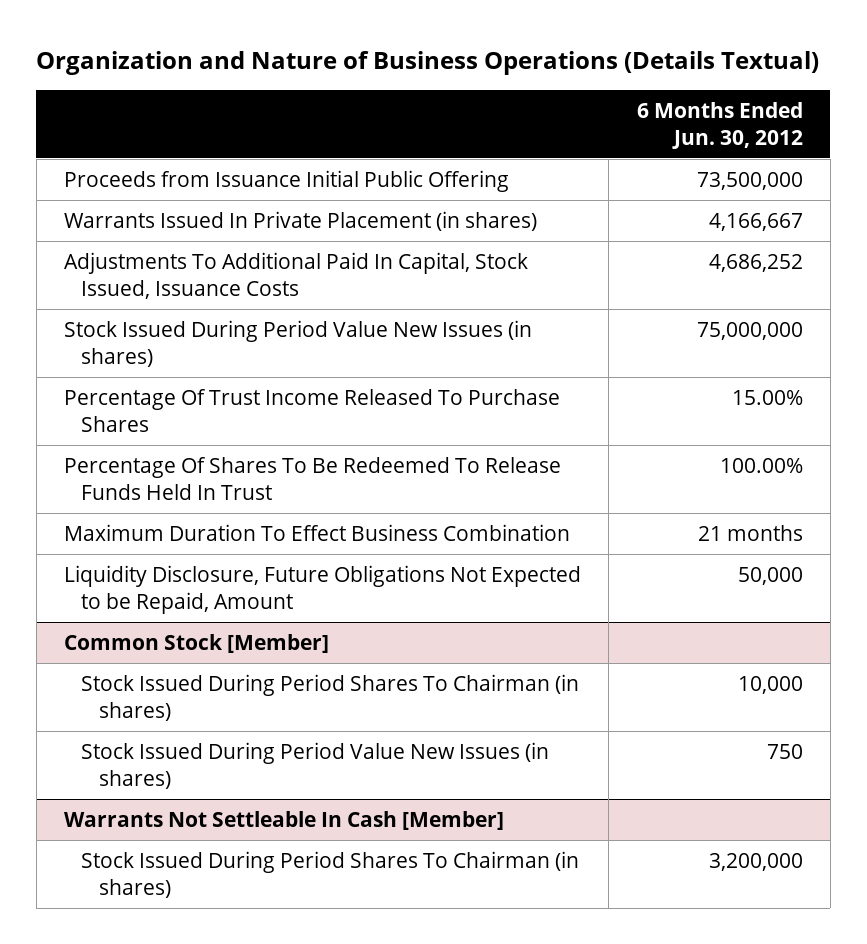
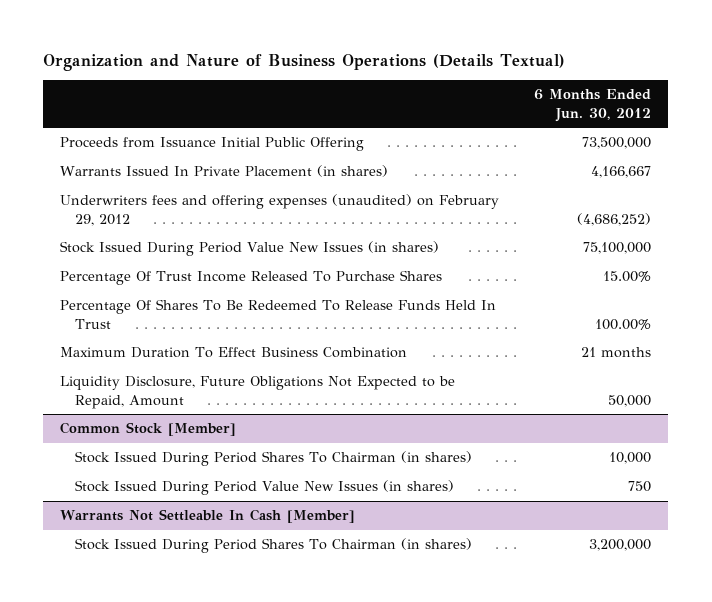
- Adjustments To Additional Paid In Capital, Stock Issued, Issuance Costs | 4,686,252
- Stock Issued During Period Value New Issues (in shares) | 75,000,000
+ Underwriters fees and offering expenses (unaudited) on February 29, 2012 | (4,686,252)
+ Stock Issued During Period Value New Issues (in shares) | 75,100,000

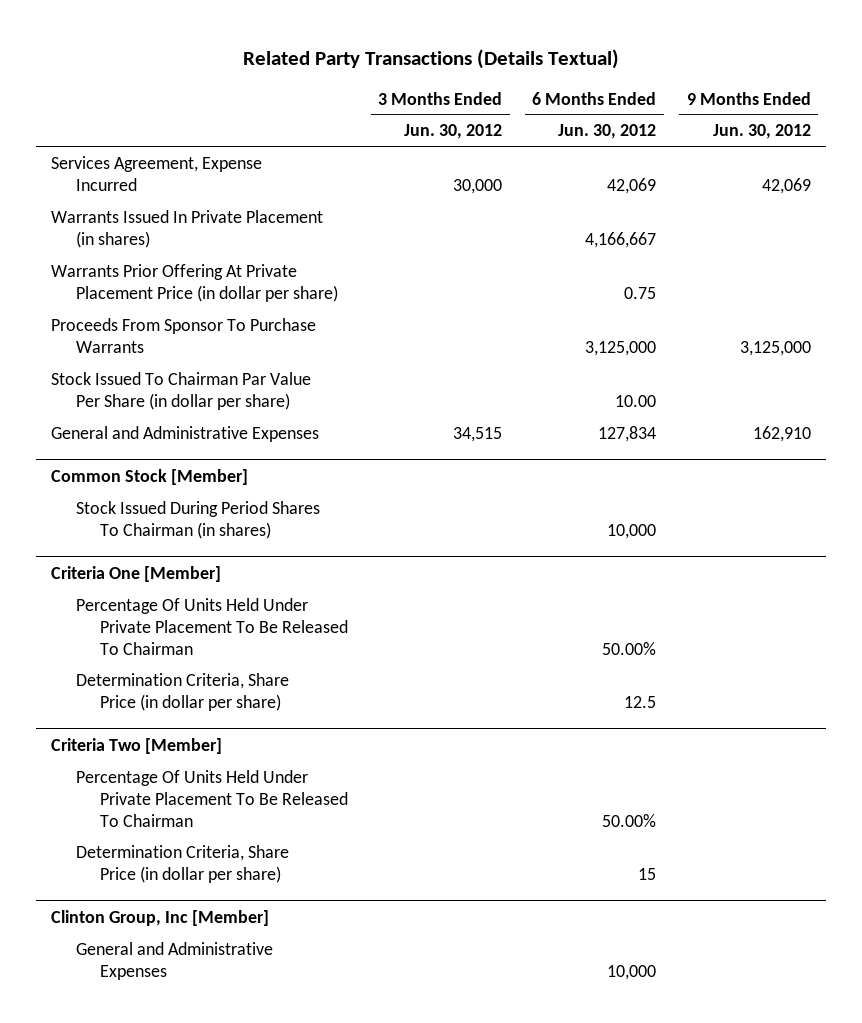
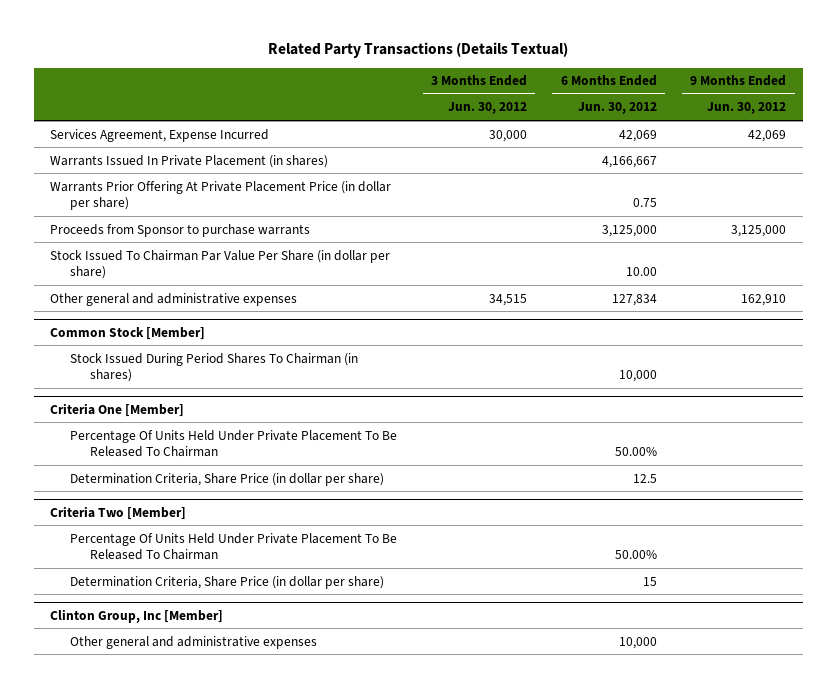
- Proceeds From Sponsor To Purchase Warrants | | 3,125,000 | 3,125,000
+ Proceeds from Sponsor to purchase warrants | | 3,125,000 | 3,125,000
- General and Administrative Expenses | 34,515 | 127,834 | 162,910
+ Other general and administrative expenses | 34,515 | 127,834 | 162,910
@ Clinton Group, Inc [Member]
- General and Administrative Expenses | | 10,000 |
+ Other general and administrative expenses | | 10,000 |

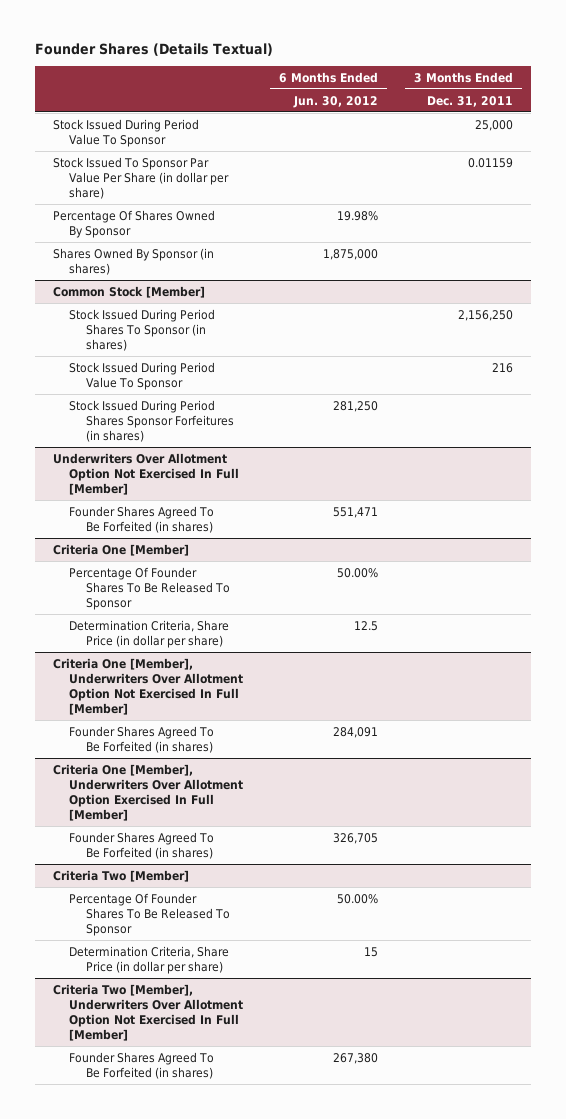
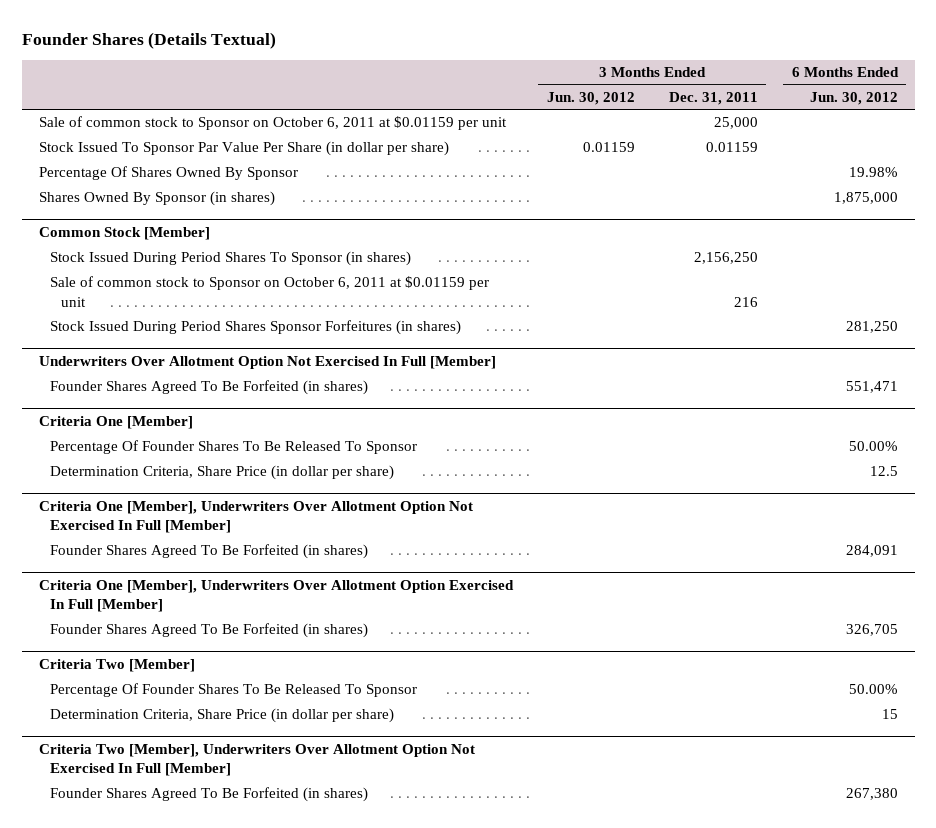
- | 6 Months Ended Jun. 30, 2012 | 3 Months Ended Dec. 31, 2011
+ | 3 Months Ended Jun. 30, 2012 | 3 Months Ended Dec. 31, 2011 | 6 Months Ended Jun. 30, 2012
- Stock Issued During Period Value To Sponsor | | 25,000
+ Sale of common stock to Sponsor on October 6, 2011 at $0.01159 per unit | | 25,000 |
@ Common Stock [Member]
- Stock Issued During Period Value To Sponsor | | 216
+ Sale of common stock to Sponsor on October 6, 2011 at $0.01159 per unit | | 216 |

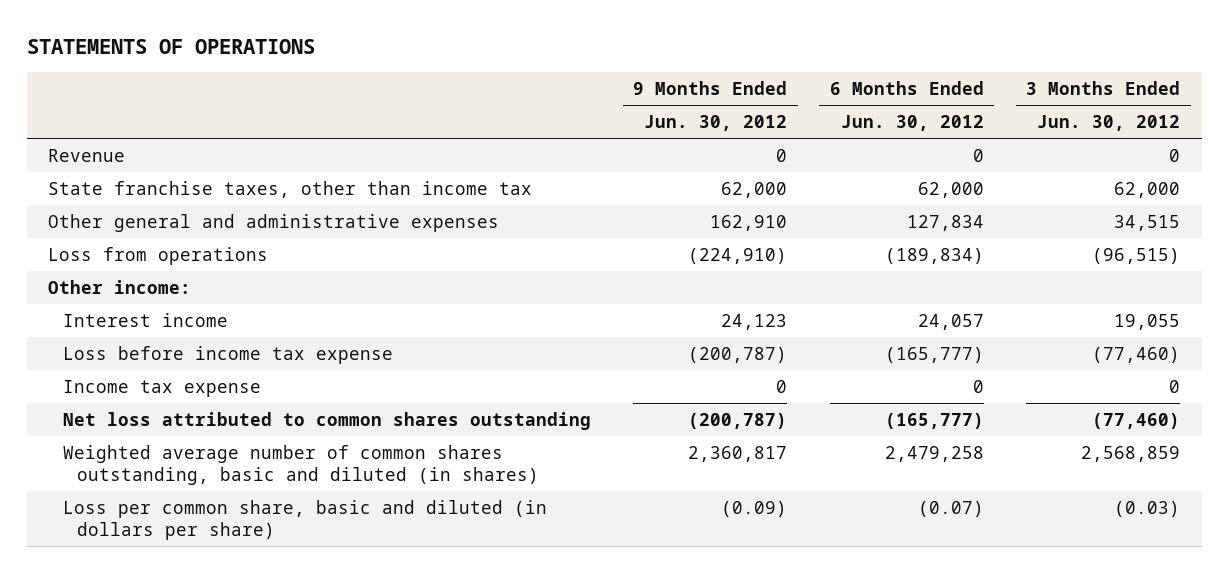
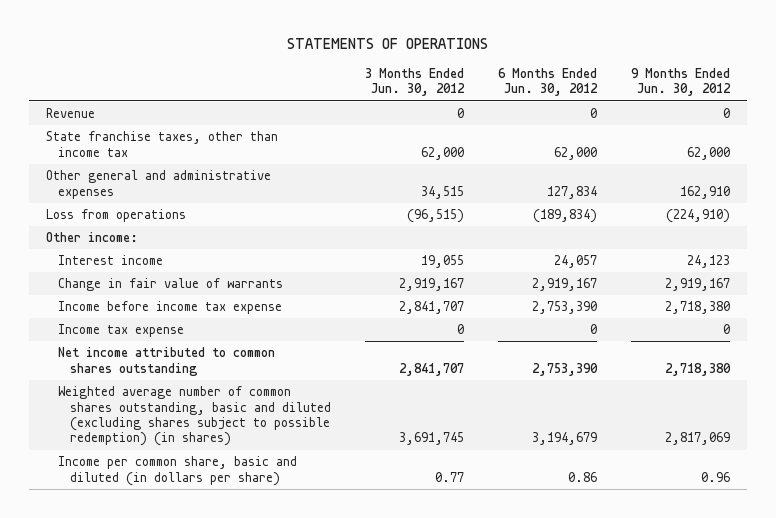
- | 9 Months Ended Jun. 30, 2012 | 6 Months Ended Jun. 30, 2012 | 3 Months Ended Jun. 30, 2012
+ | 3 Months Ended Jun. 30, 2012 | 6 Months Ended Jun. 30, 2012 | 9 Months Ended Jun. 30, 2012
- Loss before income tax expense | (200,787) | (165,777) | (77,460)
+ Change in fair value of warrants | 2,919,167 | 2,919,167 | 2,919,167
+ Income before income tax expense | 2,841,707 | 2,753,390 | 2,718,380
- Net loss attributed to common shares outstanding | (200,787) | (165,777) | (77,460)
- Weighted average number of common shares outstanding, basic and diluted (in shares) | 2,360,817 | 2,479,258 | 2,568,859
- Loss per common share, basic and diluted (in dollars per share) | (0.09) | (0.07) | (0.03)
+ Net income attributed to common shares outstanding | 2,841,707 | 2,753,390 | 2,718,380
+ Weighted average number of common shares outstanding, basic and diluted (excluding shares subject to possible redemption) (in shares) | 3,691,745 | 3,194,679 | 2,817,069
+ Income per common share, basic and diluted (in dollars per share) | 0.77 | 0.86 | 0.96

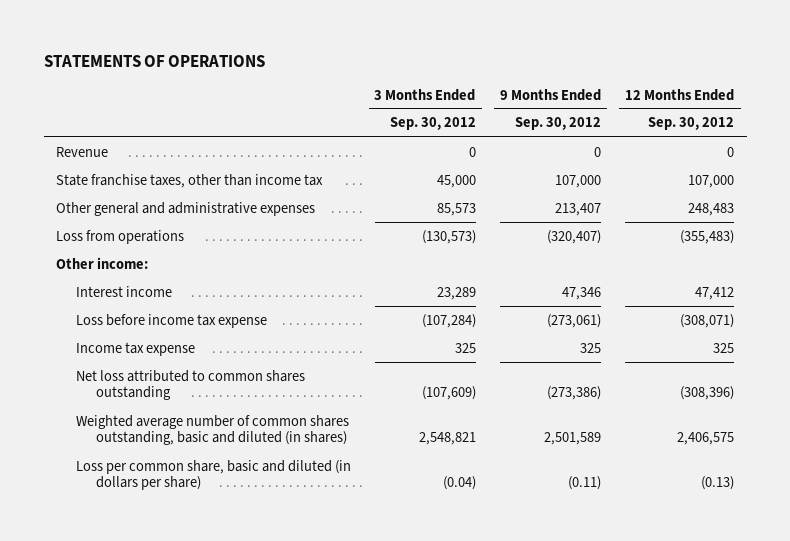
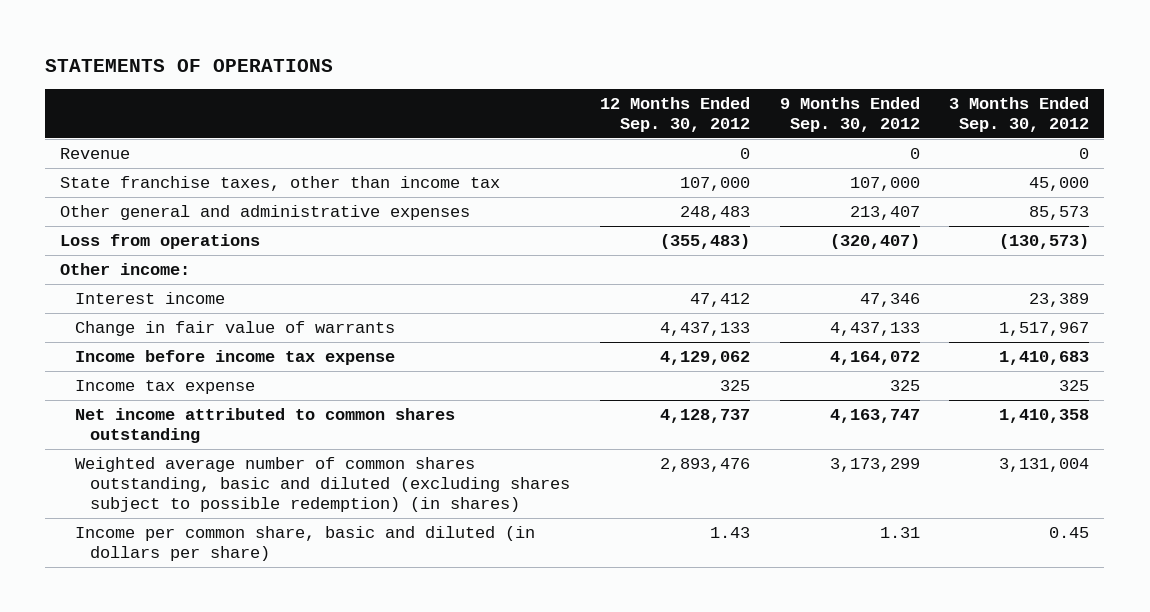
- | 3 Months Ended Sep. 30, 2012 | 9 Months Ended Sep. 30, 2012 | 12 Months Ended Sep. 30, 2012
+ | 12 Months Ended Sep. 30, 2012 | 9 Months Ended Sep. 30, 2012 | 3 Months Ended Sep. 30, 2012
- Interest income | 23,289 | 47,346 | 47,412
- Loss before income tax expense | (107,284) | (273,061) | (308,071)
+ Interest income | 47,412 | 47,346 | 23,389
+ Change in fair value of warrants | 4,437,133 | 4,437,133 | 1,517,967
+ Income before income tax expense | 4,129,062 | 4,164,072 | 1,410,683
- Net loss attributed to common shares outstanding | (107,609) | (273,386) | (308,396)
- Weighted average number of common shares outstanding, basic and diluted (in shares) | 2,548,821 | 2,501,589 | 2,406,575
- Loss per common share, basic and diluted (in dollars per share) | (0.04) | (0.11) | (0.13)
+ Net income attributed to common shares outstanding | 4,128,737 | 4,163,747 | 1,410,358
+ Weighted average number of common shares outstanding, basic and diluted (excluding shares subject to possible redemption) (in shares) | 2,893,476 | 3,173,299 | 3,131,004
+ Income per common share, basic and diluted (in dollars per share) | 1.43 | 1.31 | 0.45

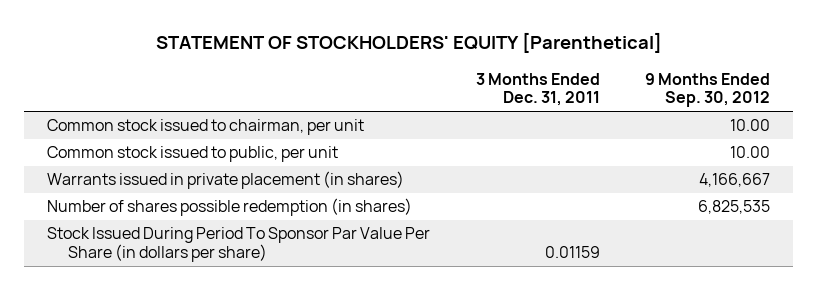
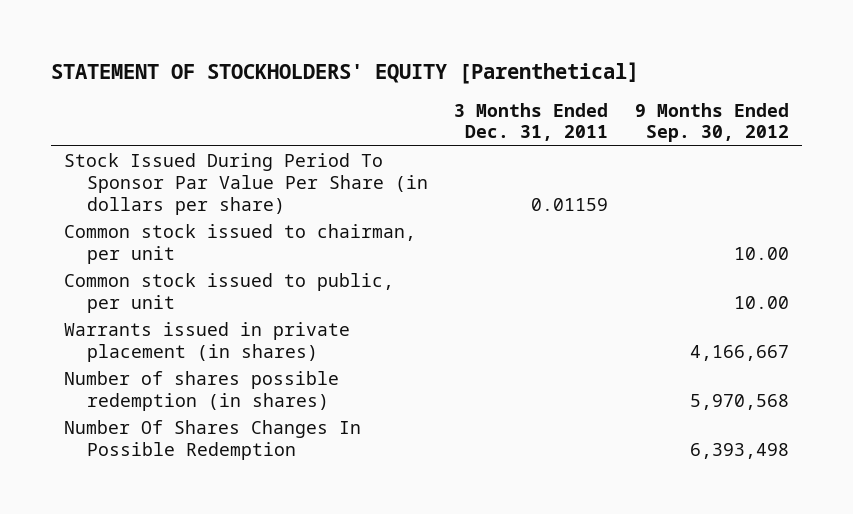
moved up: Stock Issued During Period To Sponsor Par Value Per Share (in dollars per share) | 0.01159 |
- Number of shares possible redemption (in shares) | | 6,825,535
+ Number of shares possible redemption (in shares) | | 5,970,568
+ Number Of Shares Changes In Possible Redemption | | 6,393,498

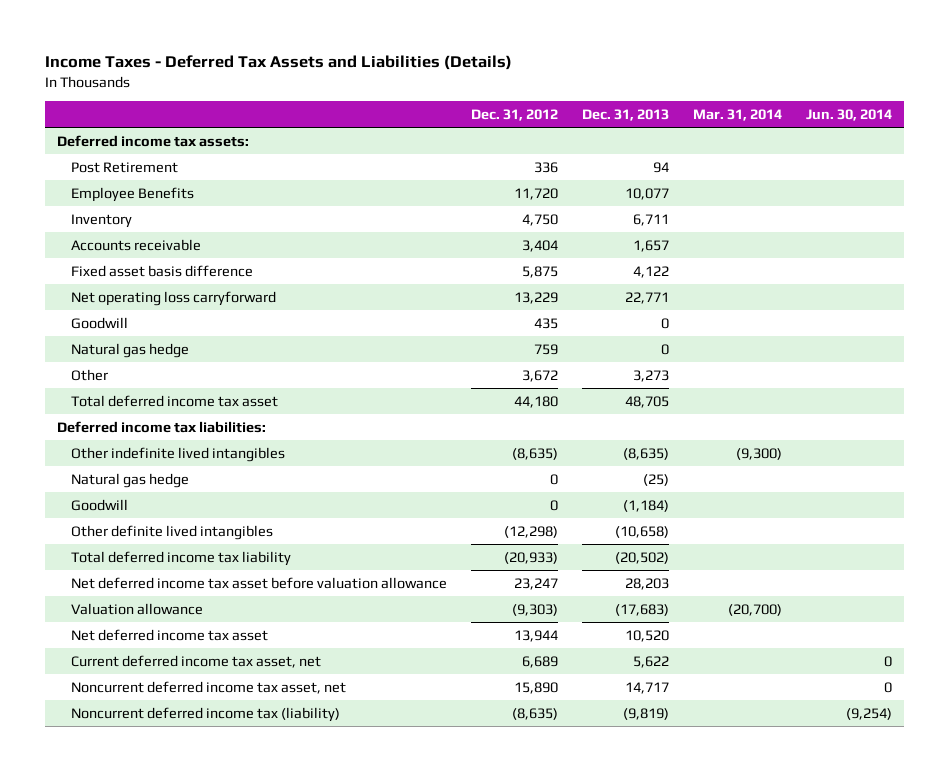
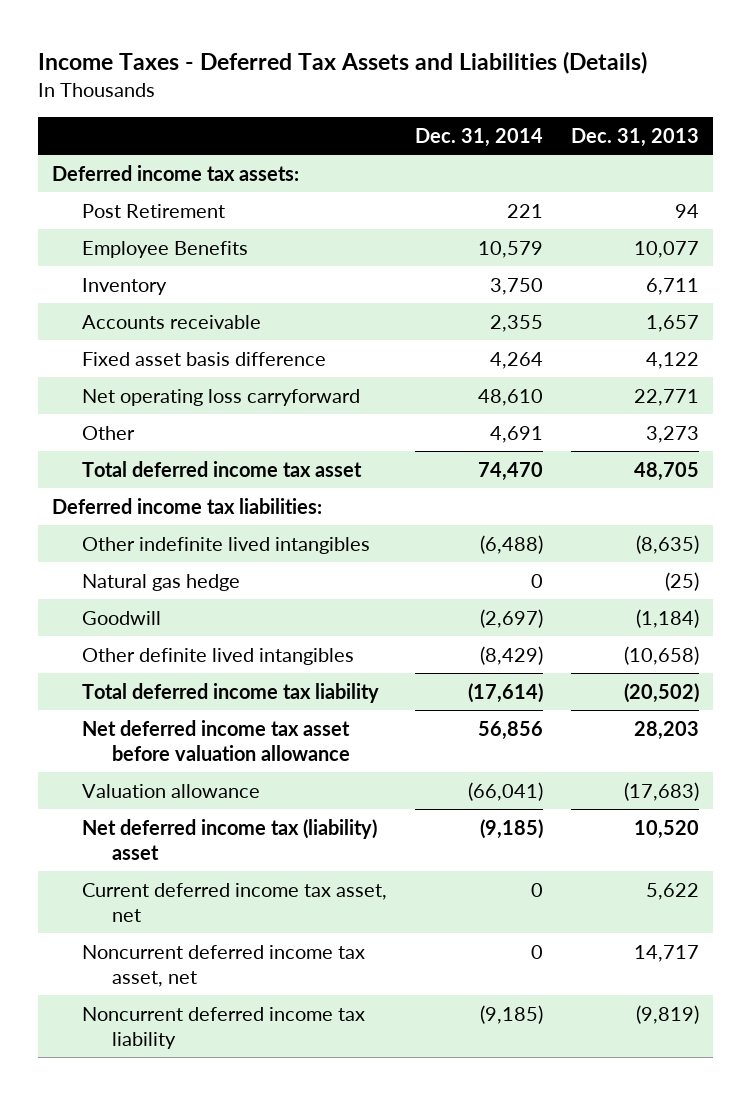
- | Dec. 31, 2012 | Dec. 31, 2013 | Mar. 31, 2014 | Jun. 30, 2014
+ | Dec. 31, 2014 | Dec. 31, 2013
- Goodwill | 435 | 0 | |
- Natural gas hedge | 759 | 0 | |
- Net deferred income tax asset | 13,944 | 10,520 | |
+ Net deferred income tax (liability) asset | (9,185) | 10,520
- Noncurrent deferred income tax (liability) | (8,635) | (9,819) | | (9,254)
+ Noncurrent deferred income tax liability | (9,185) | (9,819)

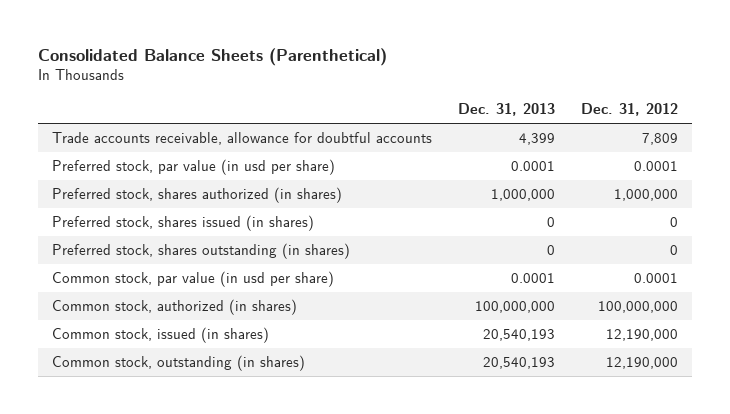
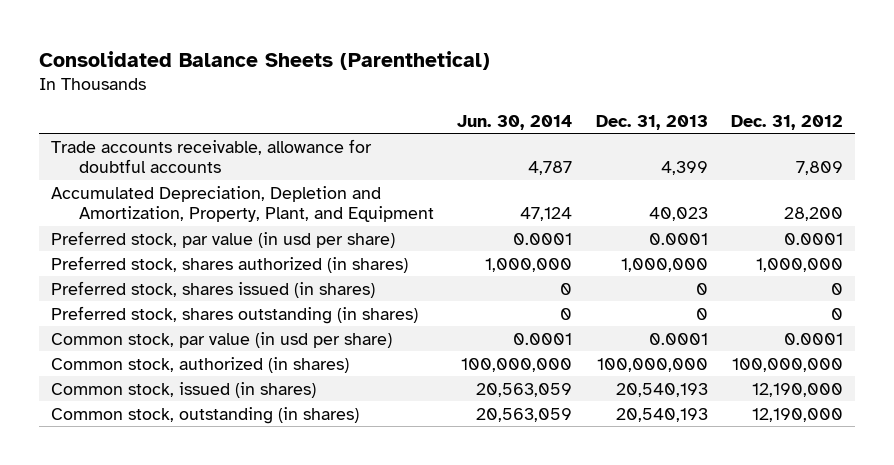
- | Dec. 31, 2013 | Dec. 31, 2012
+ | Jun. 30, 2014 | Dec. 31, 2013 | Dec. 31, 2012
+ Accumulated Depreciation, Depletion and Amortization, Property, Plant, and Equipment | 47,124 | 40,023 | 28,200

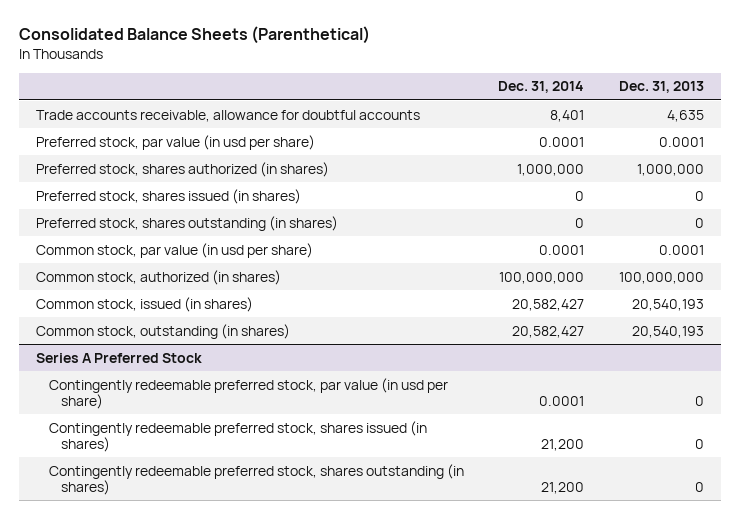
- | Jun. 30, 2014 | Dec. 31, 2013 | Dec. 31, 2012
+ | Dec. 31, 2014 | Dec. 31, 2013
- Trade accounts receivable, allowance for doubtful accounts | 4,787 | 4,399 | 7,809
- Accumulated Depreciation, Depletion and Amortization, Property, Plant, and Equipment | 47,124 | 40,023 | 28,200
+ Trade accounts receivable, allowance for doubtful accounts | 8,401 | 4,635
+ Series A Preferred Stock
+ Contingently redeemable preferred stock, par value (in usd per share) | 0.0001 | 0
+ Contingently redeemable preferred stock, shares issued (in shares) | 21,200 | 0
+ Contingently redeemable preferred stock, shares outstanding (in shares) | 21,200 | 0

